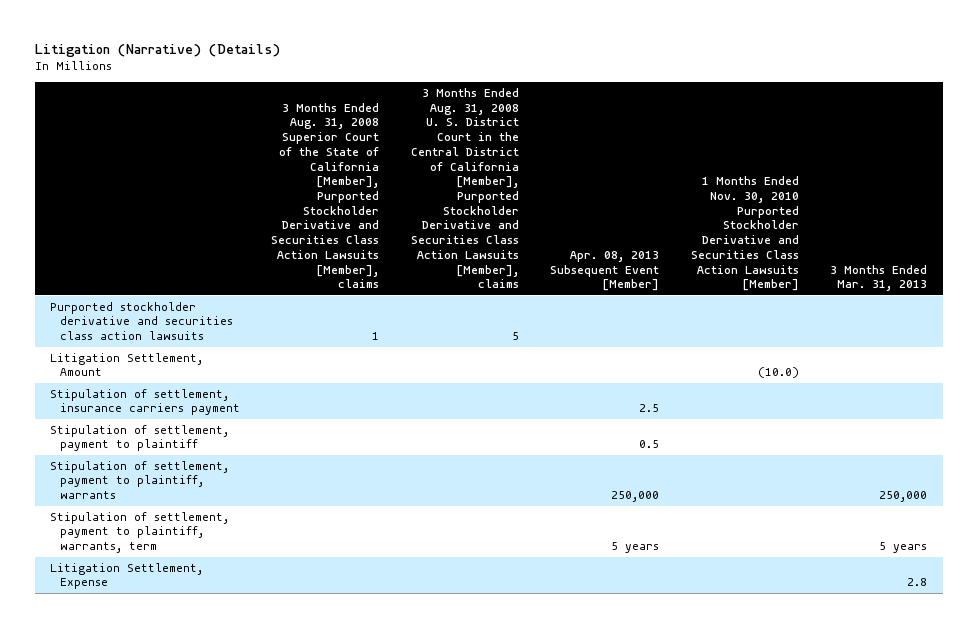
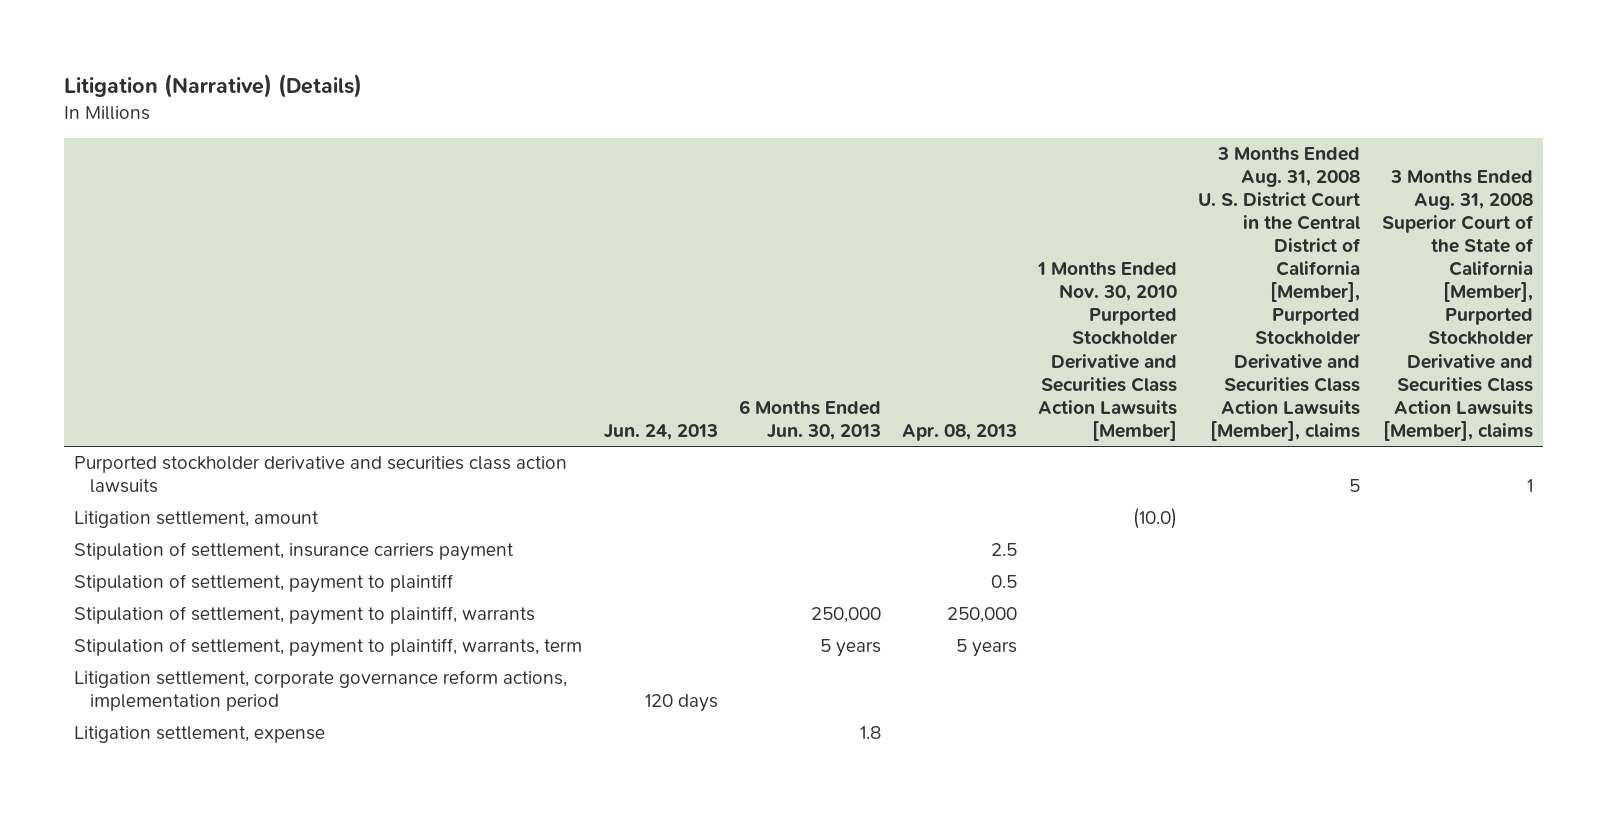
- | 3 Months Ended Aug. 31, 2008 Superior Court of the State of California [Member], Purported Stockholder Derivative and Securities Class Action Lawsuits [Member], claims | 3 Months Ended Aug. 31, 2008 U. S. District Court in the Central District of California [Member], Purported Stockholder Derivative and Securities Class Action Lawsuits [Member], claims | Apr. 08, 2013 Subsequent Event [Member] | 1 Months Ended Nov. 30, 2010 Purported Stockholder Derivative and Securities Class Action Lawsuits [Member] | 3 Months Ended Mar. 31, 2013
+ | Jun. 24, 2013 | 6 Months Ended Jun. 30, 2013 | Apr. 08, 2013 | 1 Months Ended Nov. 30, 2010 Purported Stockholder Derivative and Securities Class Action Lawsuits [Member] | 3 Months Ended Aug. 31, 2008 U. S. District Court in the Central District of California [Member], Purported Stockholder Derivative and Securities Class Action Lawsuits [Member], claims | 3 Months Ended Aug. 31, 2008 Superior Court of the State of California [Member], Purported Stockholder Derivative and Securities Class Action Lawsuits [Member], claims
- Litigation Settlement, Amount | | | | (10.0) |
+ Litigation settlement, amount | | | | (10.0) | |
- Litigation Settlement, Expense | | | | | 2.8
+ Litigation settlement, corporate governance reform actions, implementation period | 120 days | | | | |
+ Litigation settlement, expense | | 1.8 | | | |

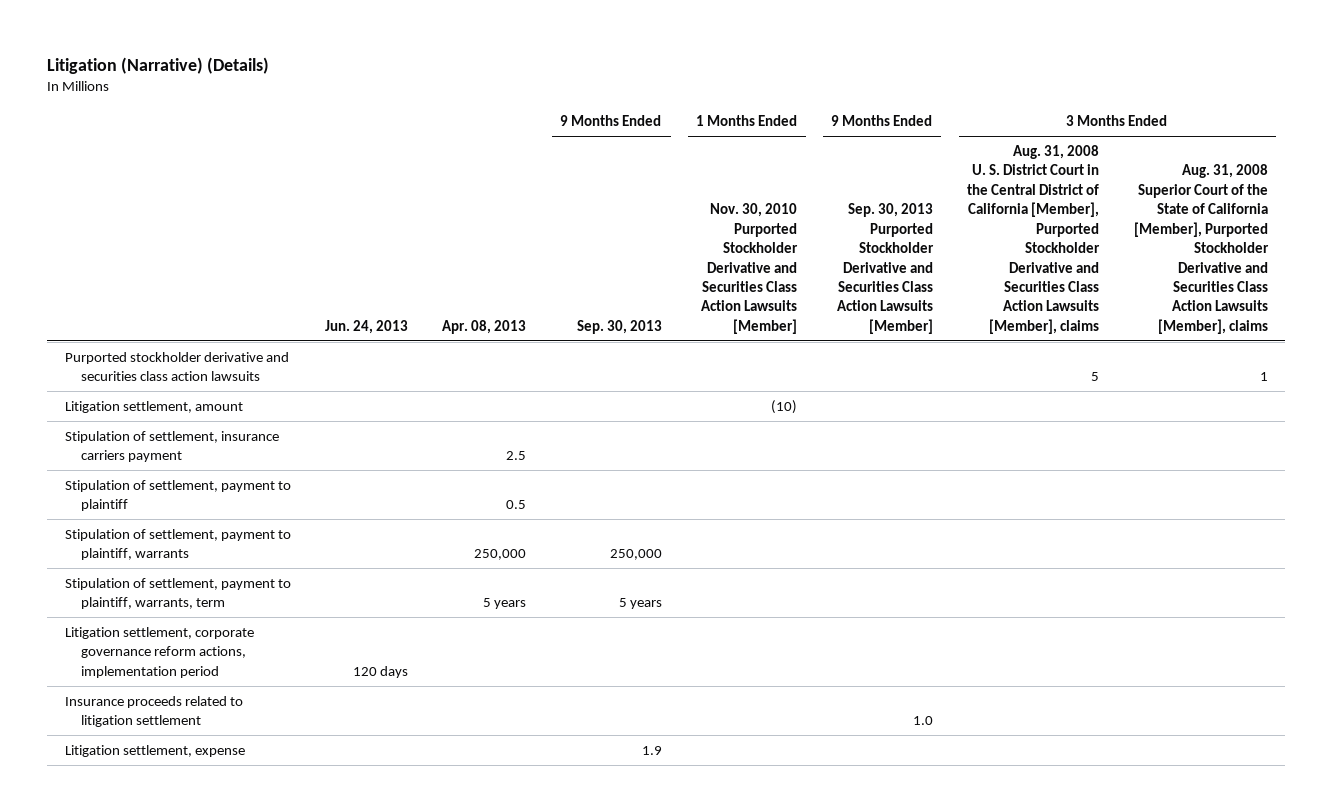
- | Jun. 24, 2013 | 6 Months Ended Jun. 30, 2013 | Apr. 08, 2013 | 1 Months Ended Nov. 30, 2010 Purported Stockholder Derivative and Securities Class Action Lawsuits [Member] | 3 Months Ended Aug. 31, 2008 U. S. District Court in the Central District of California [Member], Purported Stockholder Derivative and Securities Class Action Lawsuits [Member], claims | 3 Months Ended Aug. 31, 2008 Superior Court of the State of California [Member], Purported Stockholder Derivative and Securities Class Action Lawsuits [Member], claims
+ | Jun. 24, 2013 | Apr. 08, 2013 | 9 Months Ended Sep. 30, 2013 | 1 Months Ended Nov. 30, 2010 Purported Stockholder Derivative and Securities Class Action Lawsuits [Member] | 9 Months Ended Sep. 30, 2013 Purported Stockholder Derivative and Securities Class Action Lawsuits [Member] | 3 Months Ended Aug. 31, 2008 U. S. District Court in the Central District of California [Member], Purported Stockholder Derivative and Securities Class Action Lawsuits [Member], claims | 3 Months Ended Aug. 31, 2008 Superior Court of the State of California [Member], Purported Stockholder Derivative and Securities Class Action Lawsuits [Member], claims
- Litigation settlement, amount | | | | (10.0) | |
+ Litigation settlement, amount | | | | (10) | | |
+ Insurance proceeds related to litigation settlement | | | | | 1.0 | |

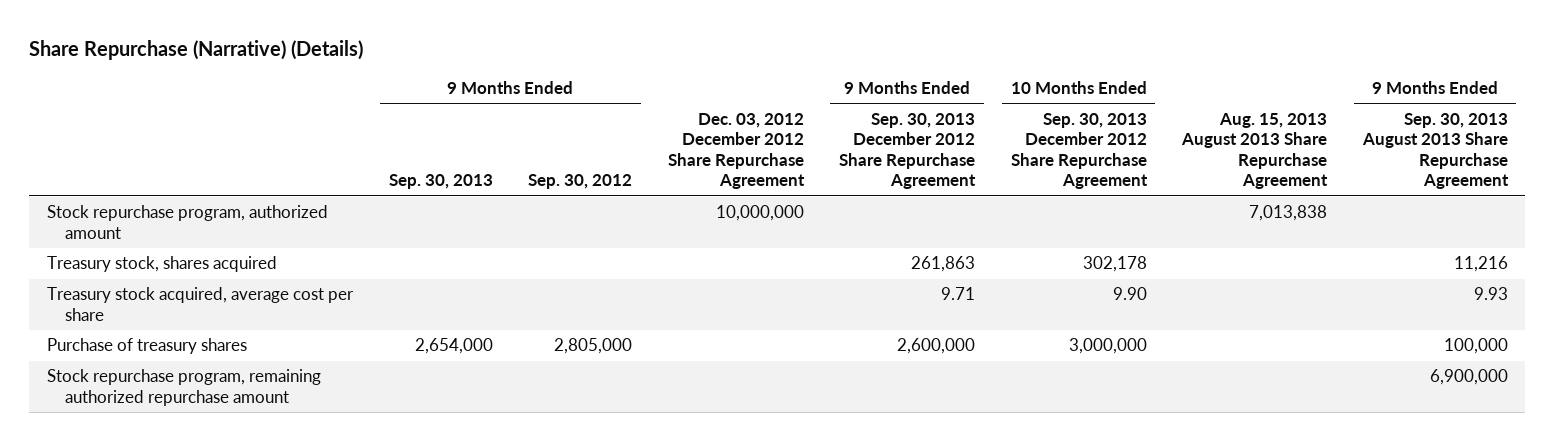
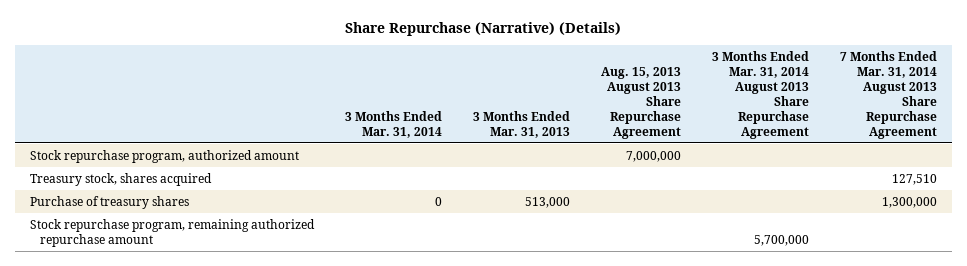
- | 9 Months Ended Sep. 30, 2013 | 9 Months Ended Sep. 30, 2012 | Dec. 03, 2012 December 2012 Share Repurchase Agreement | 9 Months Ended Sep. 30, 2013 December 2012 Share Repurchase Agreement | 10 Months Ended Sep. 30, 2013 December 2012 Share Repurchase Agreement | Aug. 15, 2013 August 2013 Share Repurchase Agreement | 9 Months Ended Sep. 30, 2013 August 2013 Share Repurchase Agreement
+ | 3 Months Ended Mar. 31, 2014 | 3 Months Ended Mar. 31, 2013 | Aug. 15, 2013 August 2013 Share Repurchase Agreement | 3 Months Ended Mar. 31, 2014 August 2013 Share Repurchase Agreement | 7 Months Ended Mar. 31, 2014 August 2013 Share Repurchase Agreement
- Stock repurchase program, authorized amount | | | 10,000,000 | | | 7,013,838 |
+ Stock repurchase program, authorized amount | | | 7,000,000 | |
- Treasury stock acquired, average cost per share | | | | 9.71 | 9.90 | | 9.93

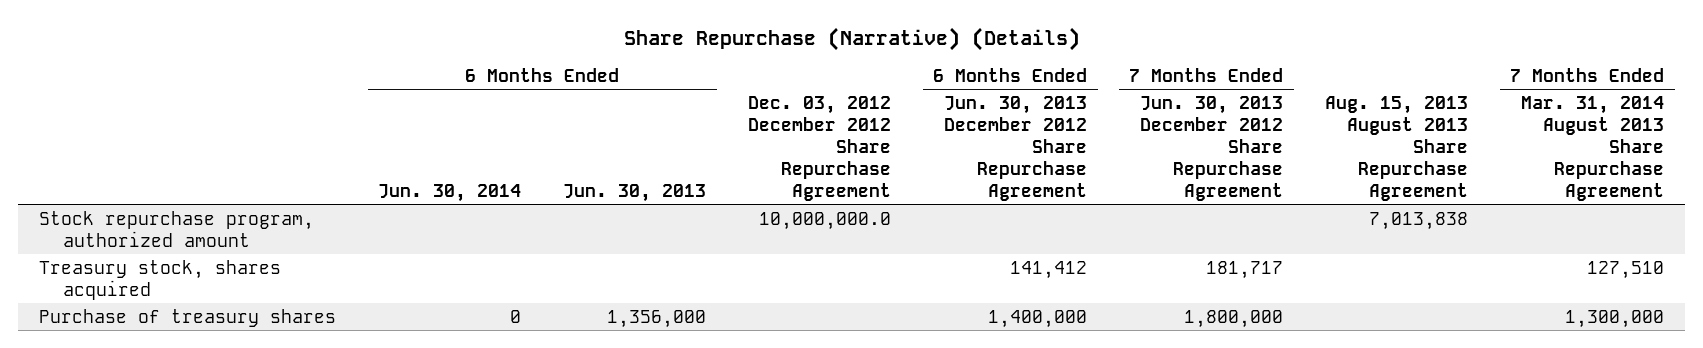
- | 3 Months Ended Mar. 31, 2014 | 3 Months Ended Mar. 31, 2013 | Aug. 15, 2013 August 2013 Share Repurchase Agreement | 3 Months Ended Mar. 31, 2014 August 2013 Share Repurchase Agreement | 7 Months Ended Mar. 31, 2014 August 2013 Share Repurchase Agreement
+ | 6 Months Ended Jun. 30, 2014 | 6 Months Ended Jun. 30, 2013 | Dec. 03, 2012 December 2012 Share Repurchase Agreement | 6 Months Ended Jun. 30, 2013 December 2012 Share Repurchase Agreement | 7 Months Ended Jun. 30, 2013 December 2012 Share Repurchase Agreement | Aug. 15, 2013 August 2013 Share Repurchase Agreement | 7 Months Ended Mar. 31, 2014 August 2013 Share Repurchase Agreement
- Stock repurchase program, authorized amount | | | 7,000,000 | |
+ Stock repurchase program, authorized amount | | | 10,000,000.0 | | | 7,013,838 |
- Stock repurchase program, remaining authorized repurchase amount | | | | 5,700,000 |

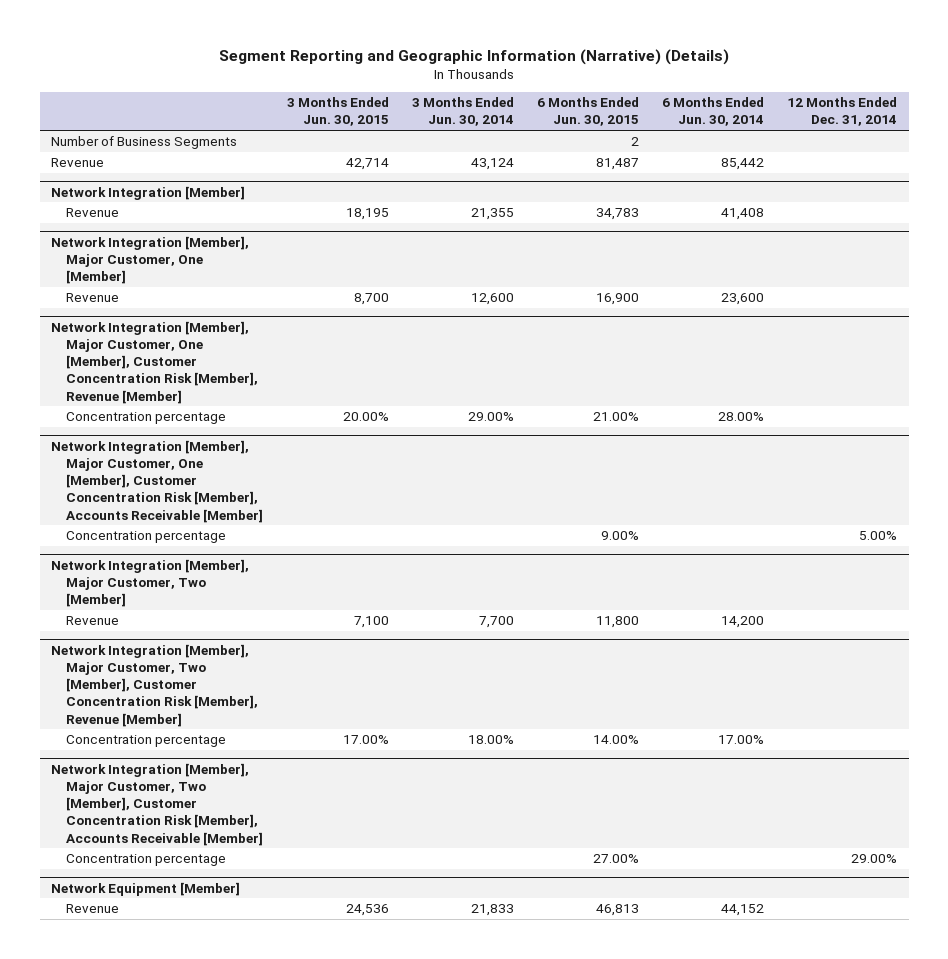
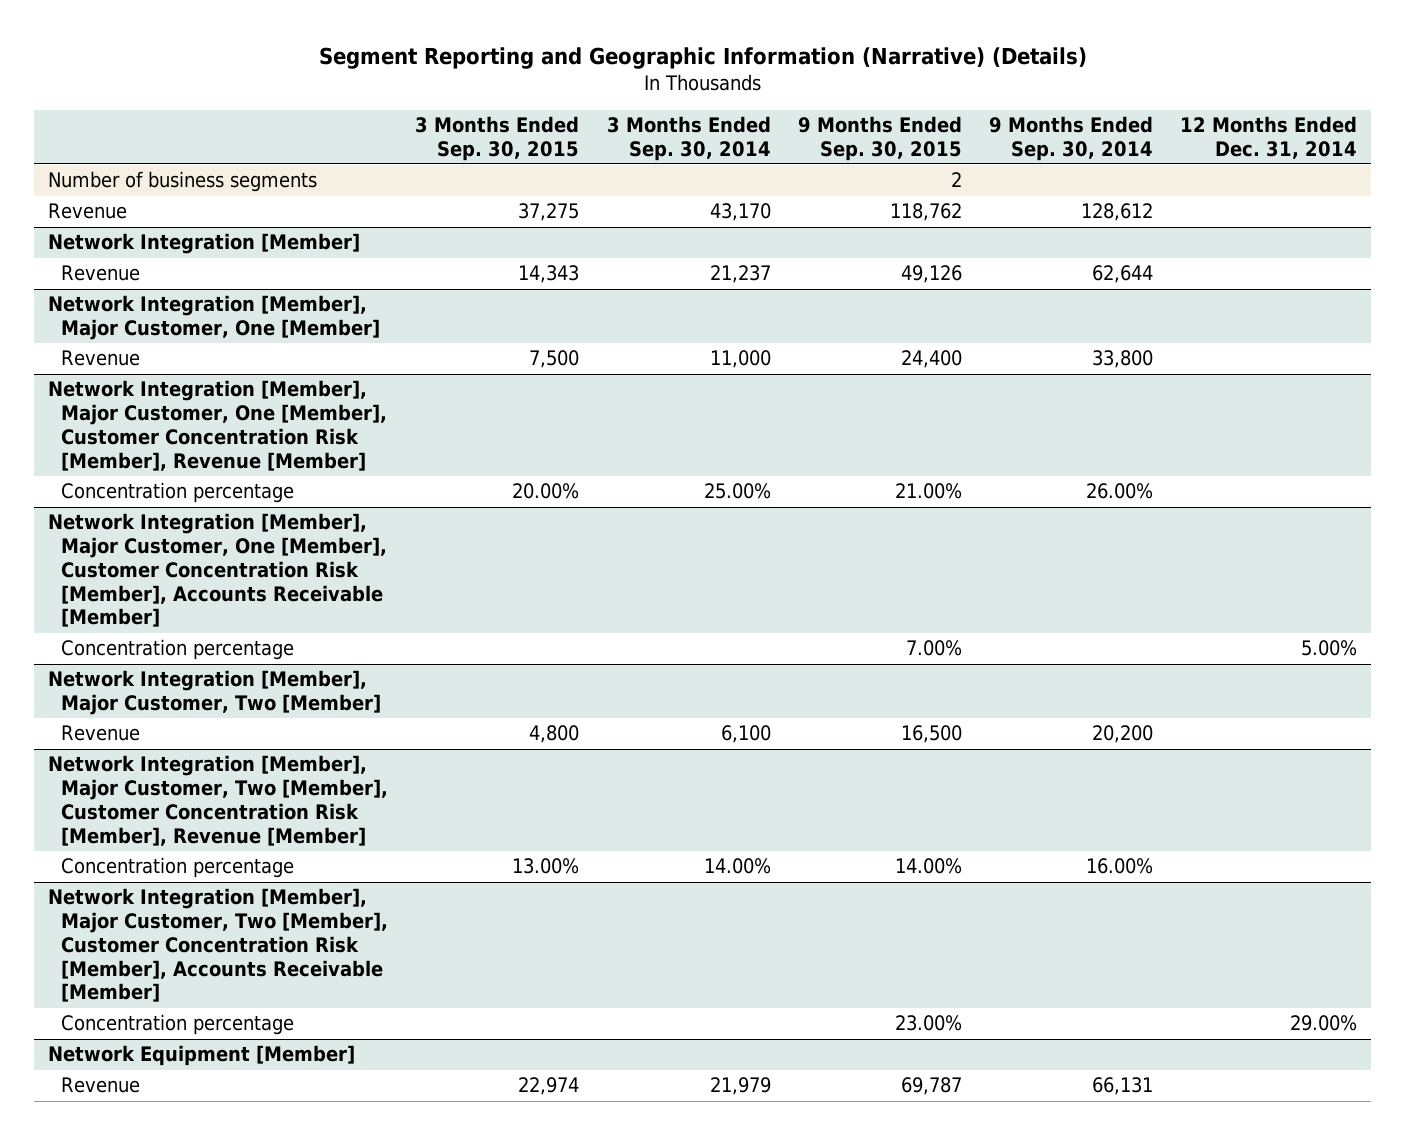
- | 3 Months Ended Jun. 30, 2015 | 3 Months Ended Jun. 30, 2014 | 6 Months Ended Jun. 30, 2015 | 6 Months Ended Jun. 30, 2014 | 12 Months Ended Dec. 31, 2014
+ | 3 Months Ended Sep. 30, 2015 | 3 Months Ended Sep. 30, 2014 | 9 Months Ended Sep. 30, 2015 | 9 Months Ended Sep. 30, 2014 | 12 Months Ended Dec. 31, 2014
- Number of Business Segments | | | 2 | |
+ Number of business segments | | | 2 | |

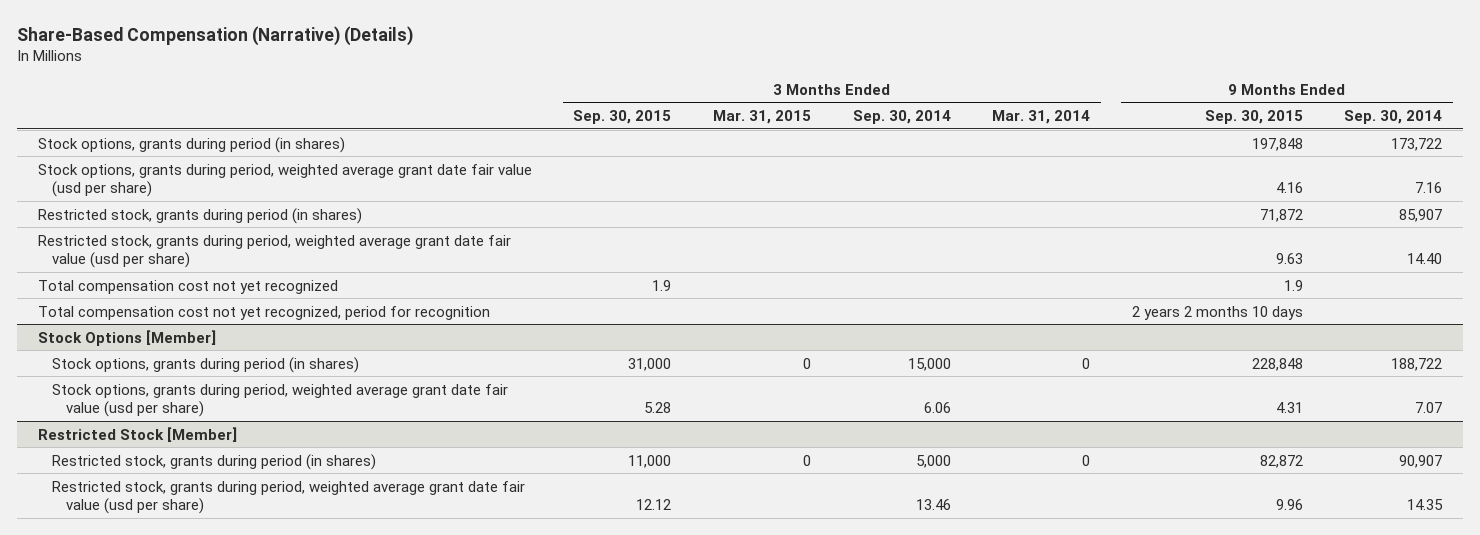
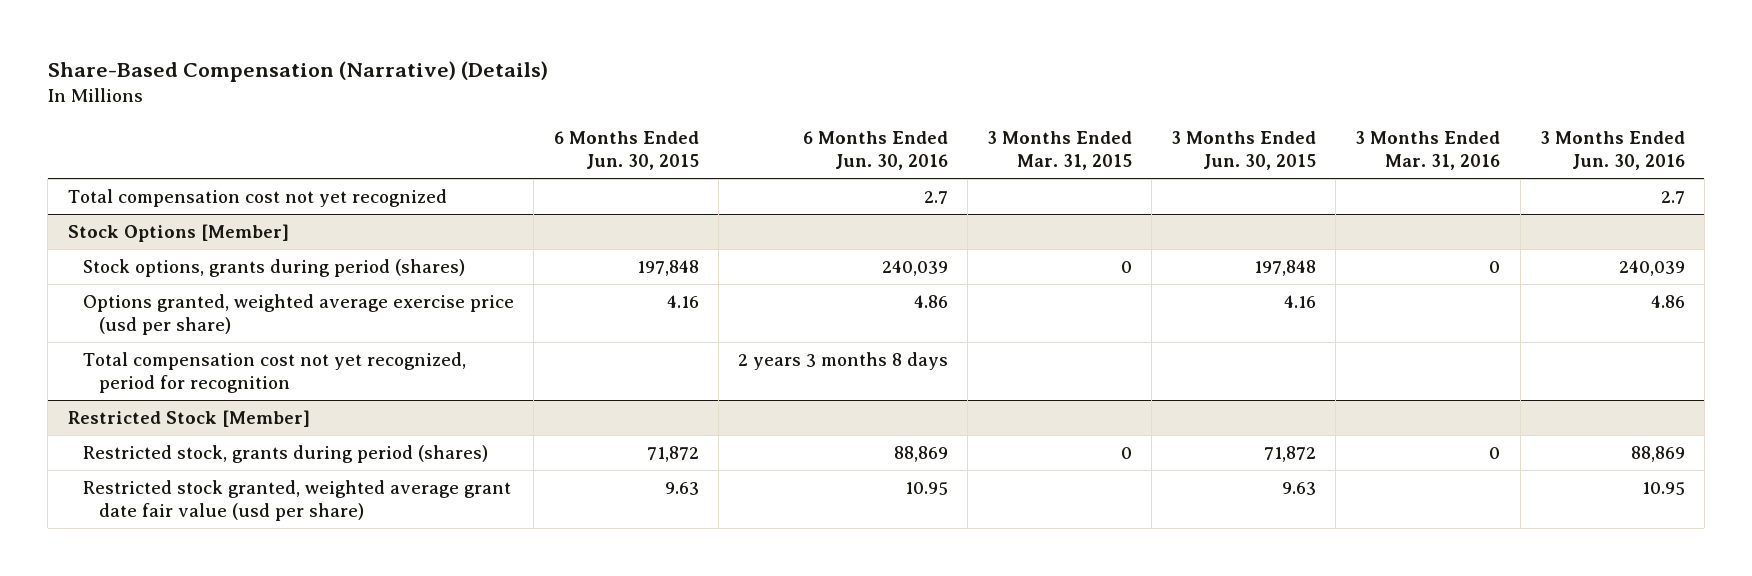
- | 3 Months Ended Sep. 30, 2015 | 3 Months Ended Mar. 31, 2015 | 3 Months Ended Sep. 30, 2014 | 3 Months Ended Mar. 31, 2014 | 9 Months Ended Sep. 30, 2015 | 9 Months Ended Sep. 30, 2014
+ | 6 Months Ended Jun. 30, 2015 | 6 Months Ended Jun. 30, 2016 | 3 Months Ended Mar. 31, 2015 | 3 Months Ended Jun. 30, 2015 | 3 Months Ended Mar. 31, 2016 | 3 Months Ended Jun. 30, 2016
- Stock options, grants during period (in shares) | | | | | 197,848 | 173,722
- Stock options, grants during period, weighted average grant date fair value (usd per share) | | | | | 4.16 | 7.16
- Restricted stock, grants during period (in shares) | | | | | 71,872 | 85,907
- Restricted stock, grants during period, weighted average grant date fair value (usd per share) | | | | | 9.63 | 14.40
- Total compensation cost not yet recognized, period for recognition | | | | | 2 years 2 months 10 days |
@ Stock Options [Member]
- Stock options, grants during period (in shares) | 31,000 | 0 | 15,000 | 0 | 228,848 | 188,722
- Stock options, grants during period, weighted average grant date fair value (usd per share) | 5.28 | | 6.06 | | 4.31 | 7.07
+ Stock options, grants during period (shares) | 197,848 | 240,039 | 0 | 197,848 | 0 | 240,039
+ Options granted, weighted average exercise price (usd per share) | 4.16 | 4.86 | | 4.16 | | 4.86
+ Total compensation cost not yet recognized, period for recognition | | 2 years 3 months 8 days | | | |
@ Restricted Stock [Member]
- Restricted stock, grants during period (in shares) | 11,000 | 0 | 5,000 | 0 | 82,872 | 90,907
- Restricted stock, grants during period, weighted average grant date fair value (usd per share) | 12.12 | | 13.46 | | 9.96 | 14.35
+ Restricted stock, grants during period (shares) | 71,872 | 88,869 | 0 | 71,872 | 0 | 88,869
+ Restricted stock granted, weighted average grant date fair value (usd per share) | 9.63 | 10.95 | | 9.63 | | 10.95

